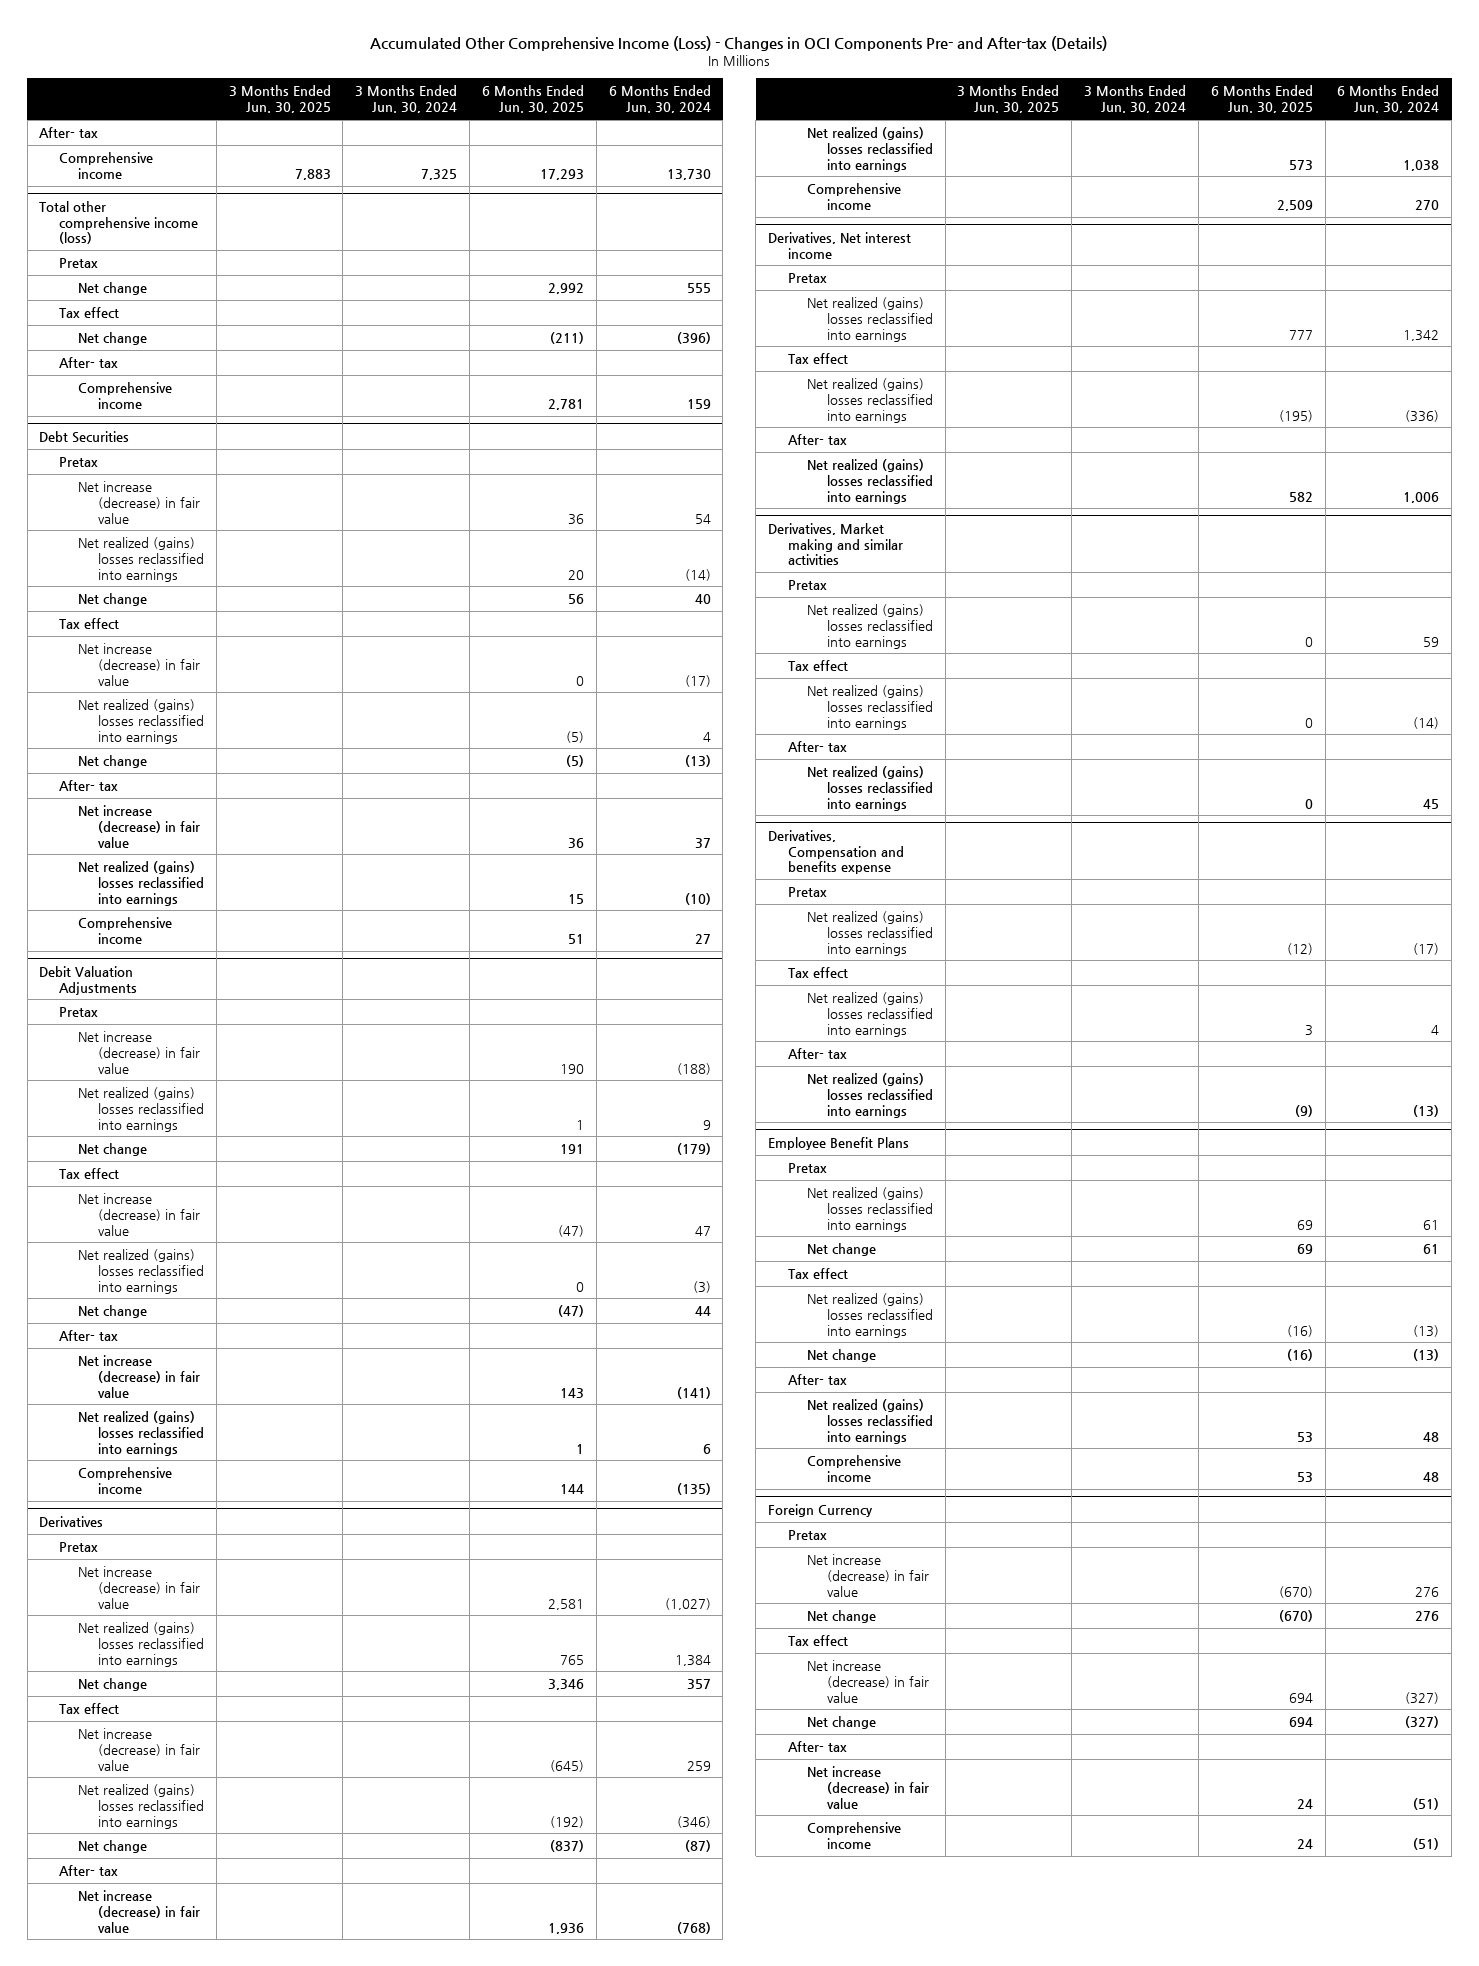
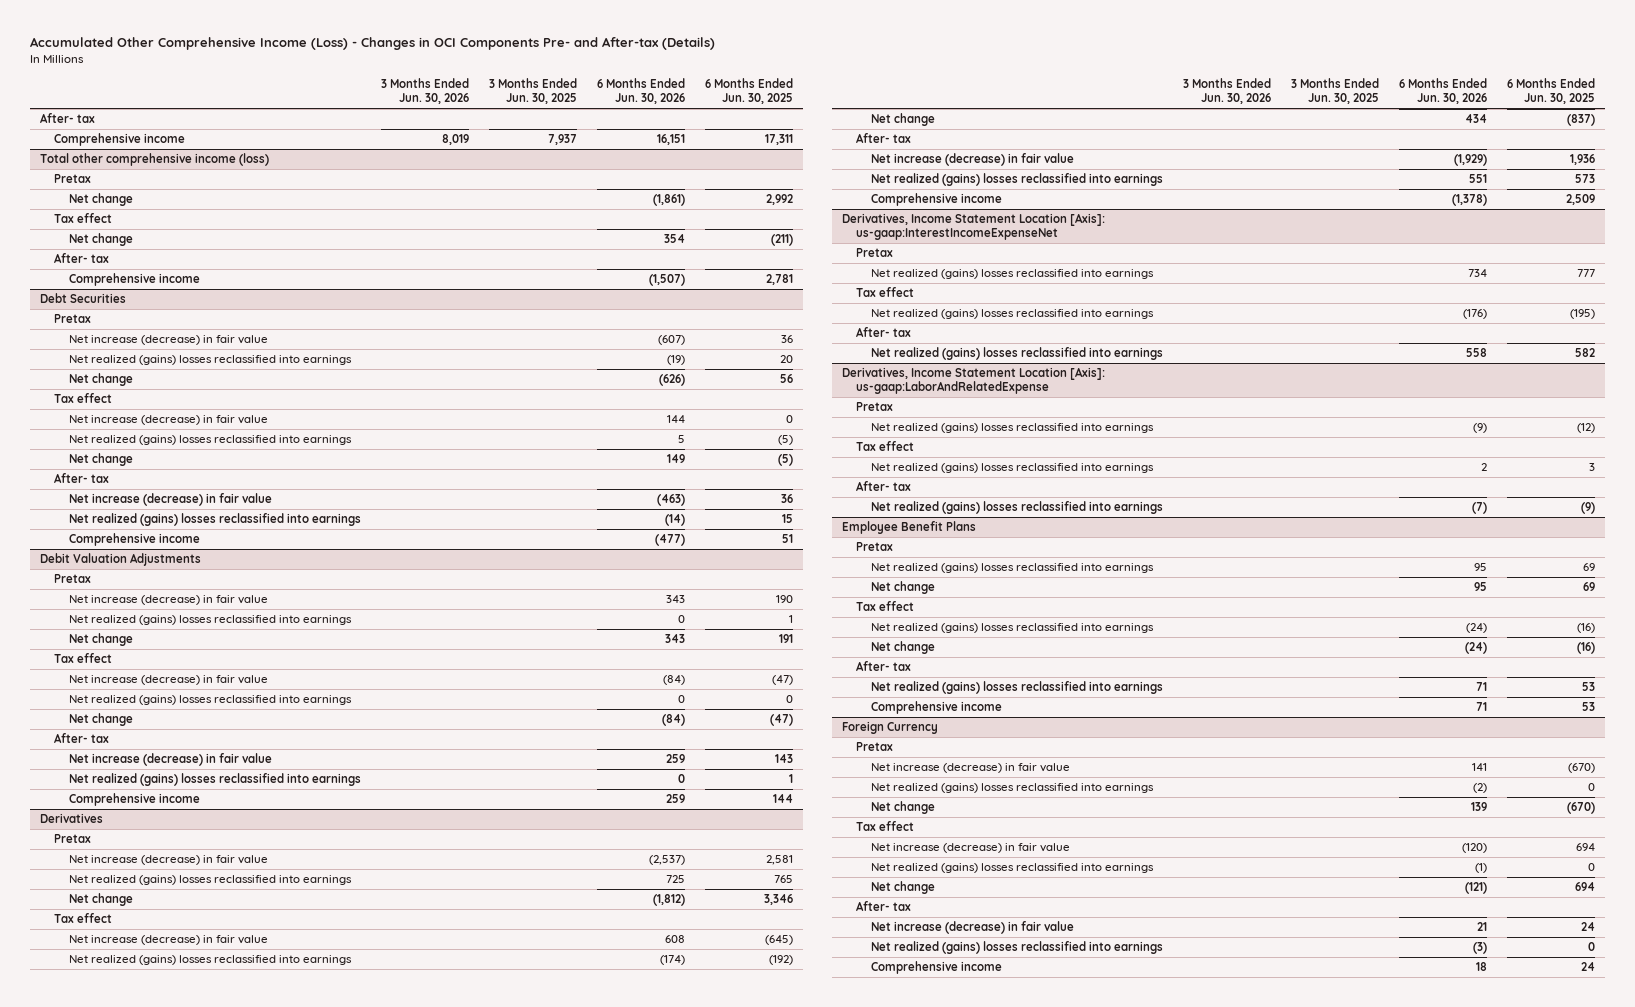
- | 3 Months Ended Jun. 30, 2025 | 3 Months Ended Jun. 30, 2024 | 6 Months Ended Jun. 30, 2025 | 6 Months Ended Jun. 30, 2024
+ | 3 Months Ended Jun. 30, 2026 | 3 Months Ended Jun. 30, 2025 | 6 Months Ended Jun. 30, 2026 | 6 Months Ended Jun. 30, 2025
- Comprehensive income | 7,883 | 7,325 | 17,293 | 13,730
+ Comprehensive income | 8,019 | 7,937 | 16,151 | 17,311
- Derivatives, Net interest income
+ Derivatives, Income Statement Location [Axis]: us-gaap:InterestIncomeExpenseNet
- Derivatives, Market making and similar activities
- Pretax
- Net realized (gains) losses reclassified into earnings | | | 0 | 59
- Tax effect
- Net realized (gains) losses reclassified into earnings | | | 0 | (14)
- After- tax
- Net realized (gains) losses reclassified into earnings | | | 0 | 45
- Derivatives, Compensation and benefits expense
+ Derivatives, Income Statement Location [Axis]: us-gaap:LaborAndRelatedExpense
@ Foreign Currency
+ Net realized (gains) losses reclassified into earnings | | | (2) | 0
+ Net realized (gains) losses reclassified into earnings | | | (1) | 0
+ Net realized (gains) losses reclassified into earnings | | | (3) | 0

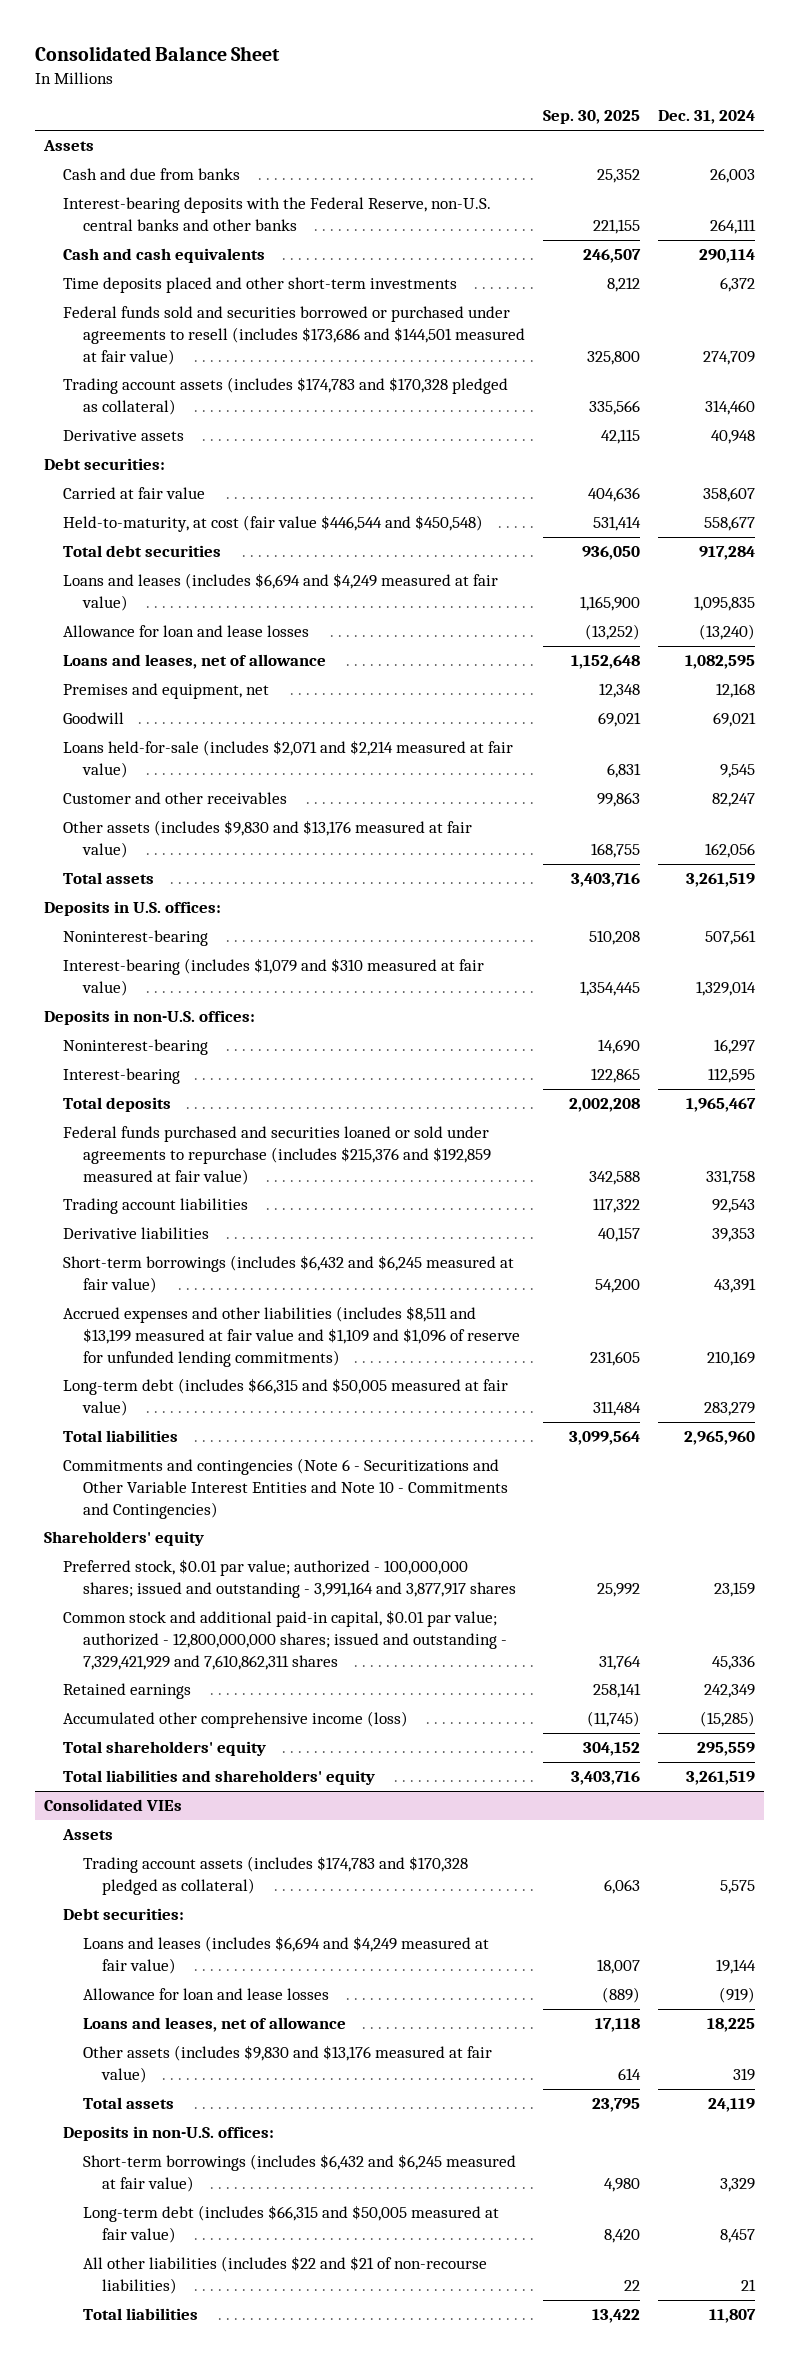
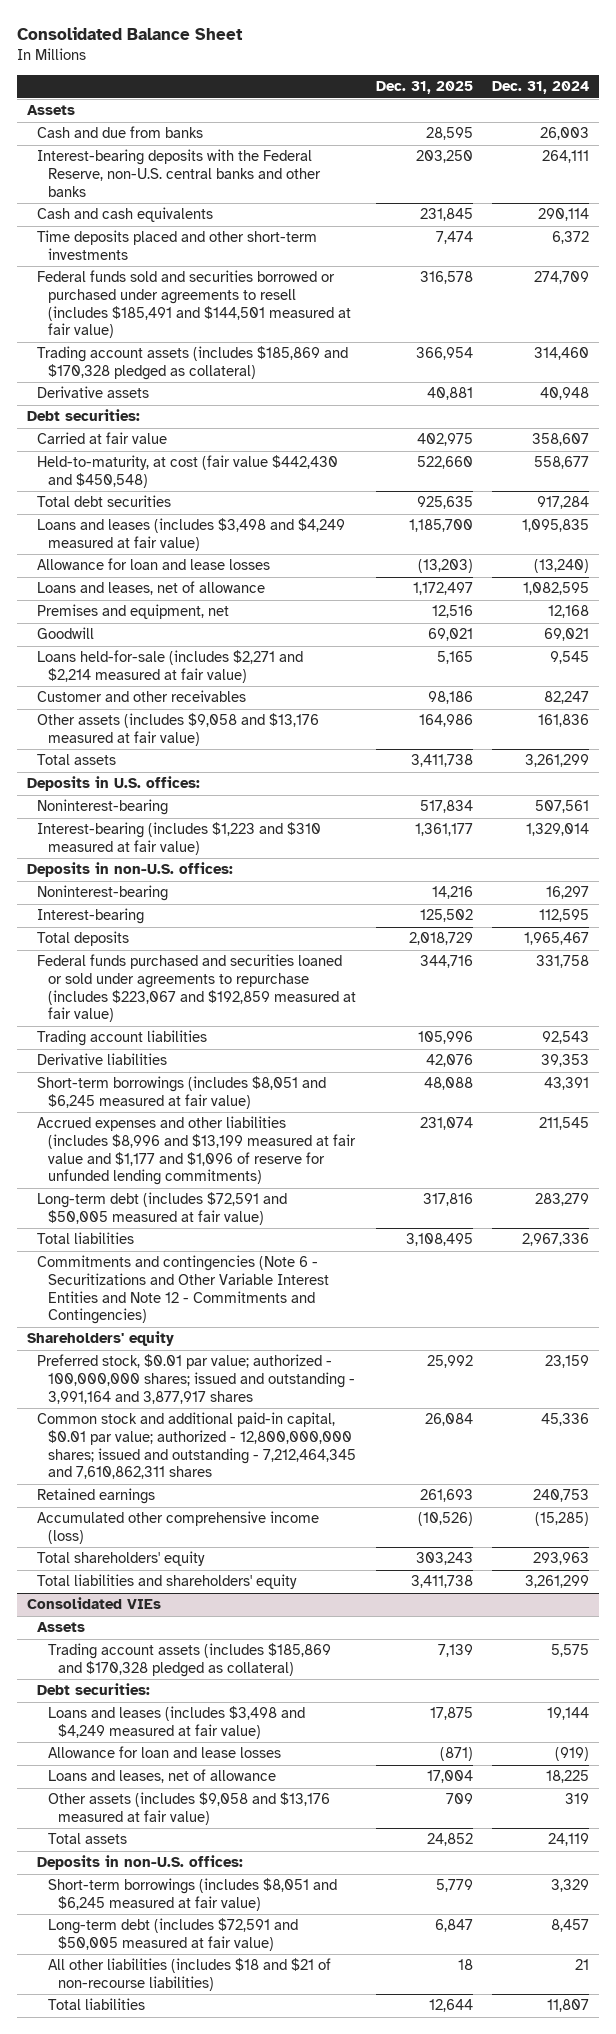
- | Sep. 30, 2025 | Dec. 31, 2024
+ | Dec. 31, 2025 | Dec. 31, 2024
- Federal funds sold and securities borrowed or purchased under agreements to resell (includes $173,686 and $144,501 measured at fair value) | 325,800 | 274,709
- Trading account assets (includes $174,783 and $170,328 pledged as collateral) | 335,566 | 314,460
+ Federal funds sold and securities borrowed or purchased under agreements to resell (includes $185,491 and $144,501 measured at fair value) | 316,578 | 274,709
+ Trading account assets (includes $185,869 and $170,328 pledged as collateral) | 366,954 | 314,460
- Held-to-maturity, at cost (fair value $446,544 and $450,548) | 531,414 | 558,677
+ Held-to-maturity, at cost (fair value $442,430 and $450,548) | 522,660 | 558,677
- Loans and leases (includes $6,694 and $4,249 measured at fair value) | 1,165,900 | 1,095,835
+ Loans and leases (includes $3,498 and $4,249 measured at fair value) | 1,185,700 | 1,095,835
- Loans held-for-sale (includes $2,071 and $2,214 measured at fair value) | 6,831 | 9,545
+ Loans held-for-sale (includes $2,271 and $2,214 measured at fair value) | 5,165 | 9,545
- Other assets (includes $9,830 and $13,176 measured at fair value) | 168,755 | 162,056
- Total assets | 3,403,716 | 3,261,519
+ Other assets (includes $9,058 and $13,176 measured at fair value) | 164,986 | 161,836
+ Total assets | 3,411,738 | 3,261,299
- Interest-bearing (includes $1,079 and $310 measured at fair value) | 1,354,445 | 1,329,014
+ Interest-bearing (includes $1,223 and $310 measured at fair value) | 1,361,177 | 1,329,014
- Federal funds purchased and securities loaned or sold under agreements to repurchase (includes $215,376 and $192,859 measured at fair value) | 342,588 | 331,758
+ Federal funds purchased and securities loaned or sold under agreements to repurchase (includes $223,067 and $192,859 measured at fair value) | 344,716 | 331,758
- Short-term borrowings (includes $6,432 and $6,245 measured at fair value) | 54,200 | 43,391
- Accrued expenses and other liabilities (includes $8,511 and $13,199 measured at fair value and $1,109 and $1,096 of reserve for unfunded lending commitments) | 231,605 | 210,169
- Long-term debt (includes $66,315 and $50,005 measured at fair value) | 311,484 | 283,279
- Total liabilities | 3,099,564 | 2,965,960
- Commitments and contingencies (Note 6 - Securitizations and Other Variable Interest Entities and Note 10 - Commitments and Contingencies)
+ Short-term borrowings (includes $8,051 and $6,245 measured at fair value) | 48,088 | 43,391
+ Accrued expenses and other liabilities (includes $8,996 and $13,199 measured at fair value and $1,177 and $1,096 of reserve for unfunded lending commitments) | 231,074 | 211,545
+ Long-term debt (includes $72,591 and $50,005 measured at fair value) | 317,816 | 283,279
+ Total liabilities | 3,108,495 | 2,967,336
+ Commitments and contingencies (Note 6 - Securitizations and Other Variable Interest Entities and Note 12 - Commitments and Contingencies)
- Common stock and additional paid-in capital, $0.01 par value; authorized - 12,800,000,000 shares; issued and outstanding - 7,329,421,929 and 7,610,862,311 shares | 31,764 | 45,336
- Retained earnings | 258,141 | 242,349
+ Common stock and additional paid-in capital, $0.01 par value; authorized - 12,800,000,000 shares; issued and outstanding - 7,212,464,345 and 7,610,862,311 shares | 26,084 | 45,336
+ Retained earnings | 261,693 | 240,753
- Total shareholders' equity | 304,152 | 295,559
- Total liabilities and shareholders' equity | 3,403,716 | 3,261,519
+ Total shareholders' equity | 303,243 | 293,963
+ Total liabilities and shareholders' equity | 3,411,738 | 3,261,299
@ Consolidated VIEs
- Trading account assets (includes $174,783 and $170,328 pledged as collateral) | 6,063 | 5,575
+ Trading account assets (includes $185,869 and $170,328 pledged as collateral) | 7,139 | 5,575
- Loans and leases (includes $6,694 and $4,249 measured at fair value) | 18,007 | 19,144
+ Loans and leases (includes $3,498 and $4,249 measured at fair value) | 17,875 | 19,144
- Other assets (includes $9,830 and $13,176 measured at fair value) | 614 | 319
+ Other assets (includes $9,058 and $13,176 measured at fair value) | 709 | 319
- Short-term borrowings (includes $6,432 and $6,245 measured at fair value) | 4,980 | 3,329
- Long-term debt (includes $66,315 and $50,005 measured at fair value) | 8,420 | 8,457
- All other liabilities (includes $22 and $21 of non-recourse liabilities) | 22 | 21
+ Short-term borrowings (includes $8,051 and $6,245 measured at fair value) | 5,779 | 3,329
+ Long-term debt (includes $72,591 and $50,005 measured at fair value) | 6,847 | 8,457
+ All other liabilities (includes $18 and $21 of non-recourse liabilities) | 18 | 21

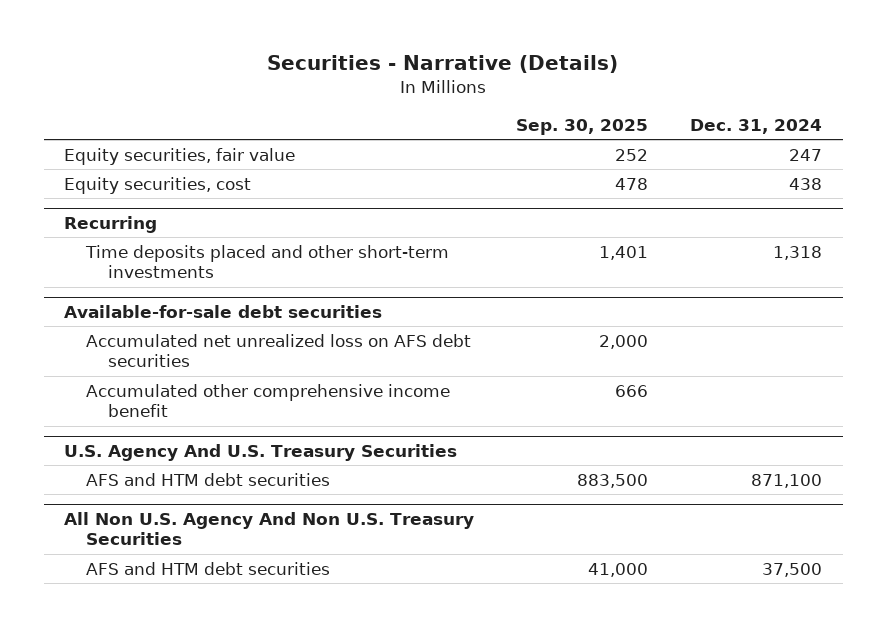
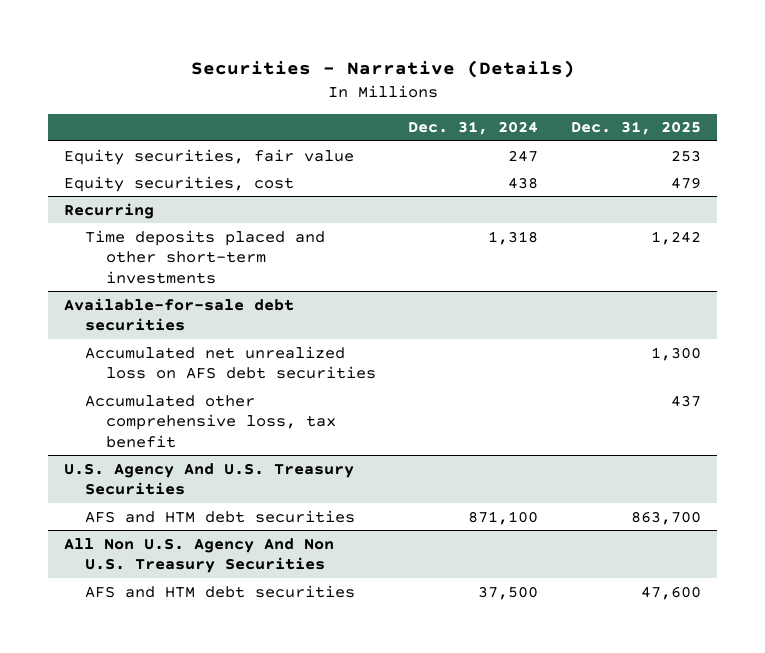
- | Sep. 30, 2025 | Dec. 31, 2024
+ | Dec. 31, 2024 | Dec. 31, 2025
@ Available-for-sale debt securities
- Accumulated other comprehensive income benefit | 666 |
+ Accumulated other comprehensive loss, tax benefit | | 437

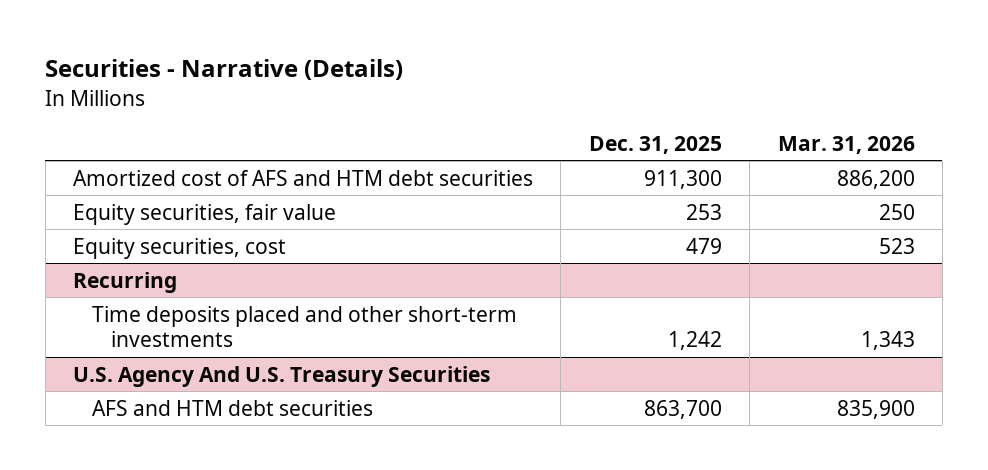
- | Dec. 31, 2024 | Dec. 31, 2025
+ | Dec. 31, 2025 | Mar. 31, 2026
+ Amortized cost of AFS and HTM debt securities | 911,300 | 886,200
- Available-for-sale debt securities
- Accumulated net unrealized loss on AFS debt securities | | 1,300
- Accumulated other comprehensive loss, tax benefit | | 437
- All Non U.S. Agency And Non U.S. Treasury Securities
- AFS and HTM debt securities | 37,500 | 47,600

